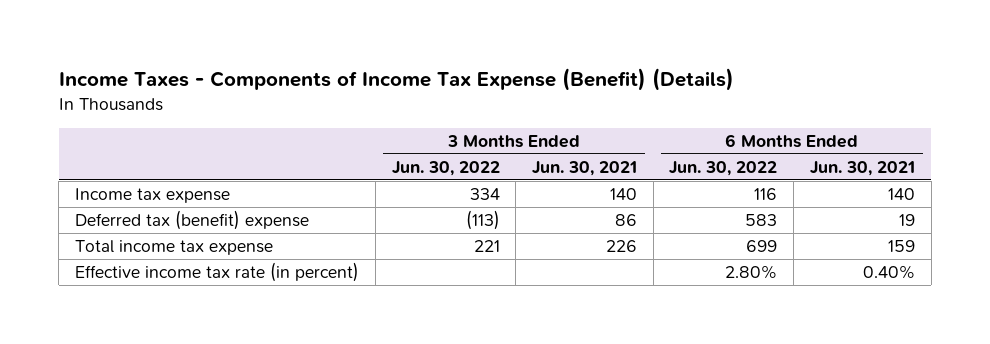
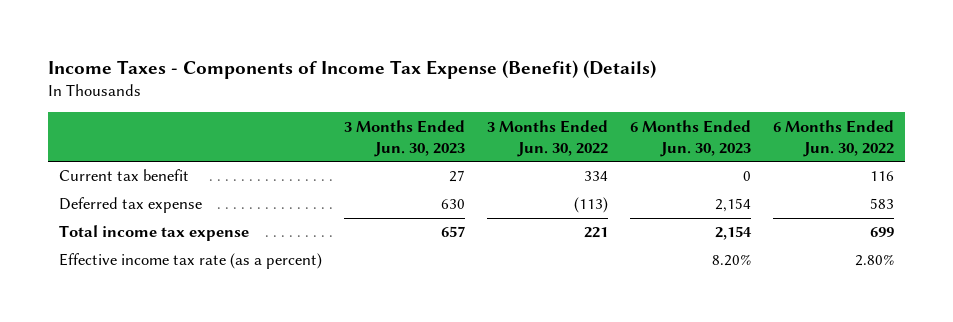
- | 3 Months Ended Jun. 30, 2022 | 3 Months Ended Jun. 30, 2021 | 6 Months Ended Jun. 30, 2022 | 6 Months Ended Jun. 30, 2021
+ | 3 Months Ended Jun. 30, 2023 | 3 Months Ended Jun. 30, 2022 | 6 Months Ended Jun. 30, 2023 | 6 Months Ended Jun. 30, 2022
- Income tax expense | 334 | 140 | 116 | 140
- Deferred tax (benefit) expense | (113) | 86 | 583 | 19
+ Current tax benefit | 27 | 334 | 0 | 116
+ Deferred tax expense | 630 | (113) | 2,154 | 583
- Effective income tax rate (in percent) | | | 2.80% | 0.40%
+ Effective income tax rate (as a percent) | | | 8.20% | 2.80%

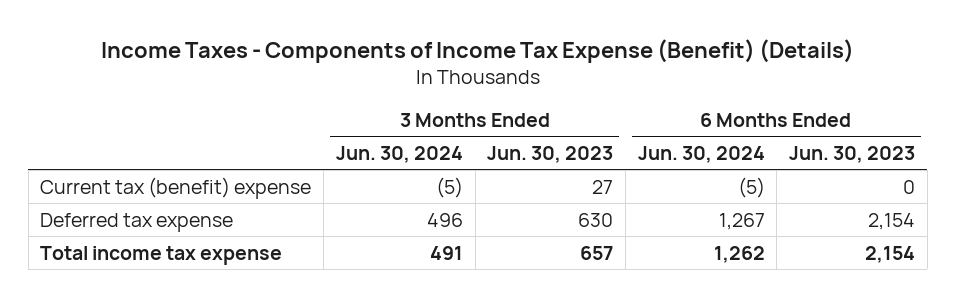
- | 3 Months Ended Jun. 30, 2023 | 3 Months Ended Jun. 30, 2022 | 6 Months Ended Jun. 30, 2023 | 6 Months Ended Jun. 30, 2022
+ | 3 Months Ended Jun. 30, 2024 | 3 Months Ended Jun. 30, 2023 | 6 Months Ended Jun. 30, 2024 | 6 Months Ended Jun. 30, 2023
- Current tax benefit | 27 | 334 | 0 | 116
+ Current tax (benefit) expense | (5) | 27 | (5) | 0
- Effective income tax rate (as a percent) | | | 8.20% | 2.80%

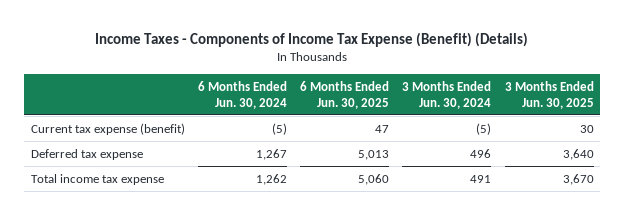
- | 3 Months Ended Jun. 30, 2024 | 3 Months Ended Jun. 30, 2023 | 6 Months Ended Jun. 30, 2024 | 6 Months Ended Jun. 30, 2023
+ | 6 Months Ended Jun. 30, 2024 | 6 Months Ended Jun. 30, 2025 | 3 Months Ended Jun. 30, 2024 | 3 Months Ended Jun. 30, 2025
- Current tax (benefit) expense | (5) | 27 | (5) | 0
+ Current tax expense (benefit) | (5) | 47 | (5) | 30

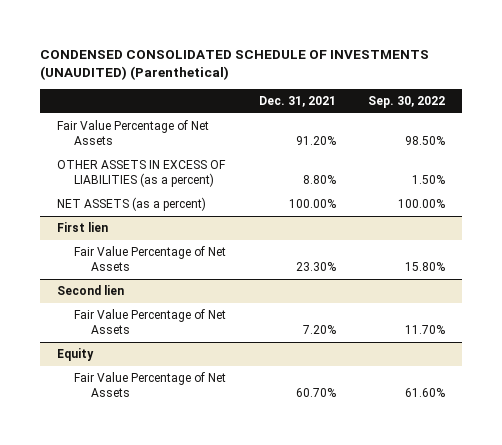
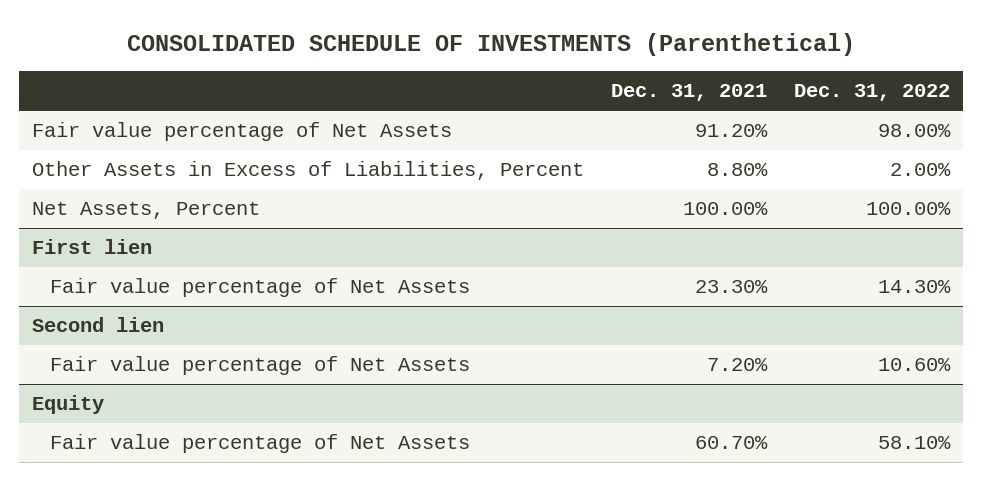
- CONDENSED CONSOLIDATED SCHEDULE OF INVESTMENTS (UNAUDITED) (Parenthetical)
+ CONSOLIDATED SCHEDULE OF INVESTMENTS (Parenthetical)
- | Dec. 31, 2021 | Sep. 30, 2022
+ | Dec. 31, 2021 | Dec. 31, 2022
- Fair Value Percentage of Net Assets | 91.20% | 98.50%
- OTHER ASSETS IN EXCESS OF LIABILITIES (as a percent) | 8.80% | 1.50%
- NET ASSETS (as a percent) | 100.00% | 100.00%
+ Fair value percentage of Net Assets | 91.20% | 98.00%
+ Other Assets in Excess of Liabilities, Percent | 8.80% | 2.00%
+ Net Assets, Percent | 100.00% | 100.00%
@ First lien
- Fair Value Percentage of Net Assets | 23.30% | 15.80%
+ Fair value percentage of Net Assets | 23.30% | 14.30%
@ Second lien
- Fair Value Percentage of Net Assets | 7.20% | 11.70%
+ Fair value percentage of Net Assets | 7.20% | 10.60%
@ Equity
- Fair Value Percentage of Net Assets | 60.70% | 61.60%
+ Fair value percentage of Net Assets | 60.70% | 58.10%

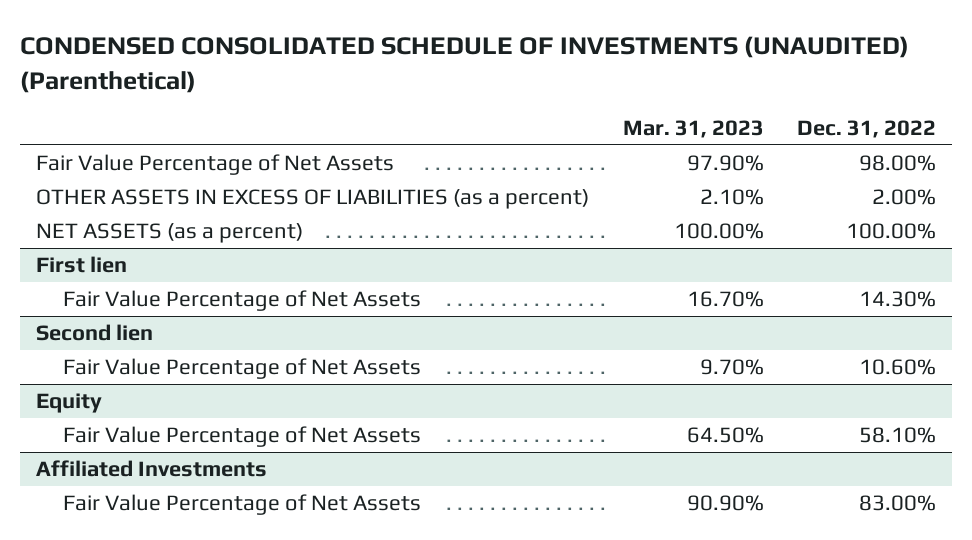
- CONSOLIDATED SCHEDULE OF INVESTMENTS (Parenthetical)
+ CONDENSED CONSOLIDATED SCHEDULE OF INVESTMENTS (UNAUDITED) (Parenthetical)
- | Dec. 31, 2021 | Dec. 31, 2022
+ | Mar. 31, 2023 | Dec. 31, 2022
- Fair value percentage of Net Assets | 91.20% | 98.00%
- Other Assets in Excess of Liabilities, Percent | 8.80% | 2.00%
- Net Assets, Percent | 100.00% | 100.00%
+ Fair Value Percentage of Net Assets | 97.90% | 98.00%
+ OTHER ASSETS IN EXCESS OF LIABILITIES (as a percent) | 2.10% | 2.00%
+ NET ASSETS (as a percent) | 100.00% | 100.00%
@ First lien
- Fair value percentage of Net Assets | 23.30% | 14.30%
+ Fair Value Percentage of Net Assets | 16.70% | 14.30%
@ Second lien
- Fair value percentage of Net Assets | 7.20% | 10.60%
+ Fair Value Percentage of Net Assets | 9.70% | 10.60%
@ Equity
- Fair value percentage of Net Assets | 60.70% | 58.10%
+ Fair Value Percentage of Net Assets | 64.50% | 58.10%
+ Affiliated Investments
+ Fair Value Percentage of Net Assets | 90.90% | 83.00%

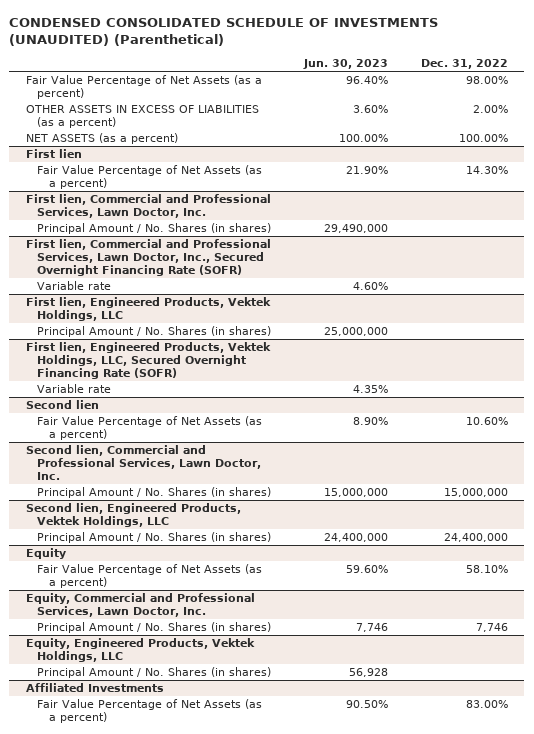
- | Mar. 31, 2023 | Dec. 31, 2022
+ | Jun. 30, 2023 | Dec. 31, 2022
- Fair Value Percentage of Net Assets | 97.90% | 98.00%
+ Fair Value Percentage of Net Assets (as a percent) | 96.40% | 98.00%
@ First lien
- Fair Value Percentage of Net Assets | 16.70% | 14.30%
+ Fair Value Percentage of Net Assets (as a percent) | 21.90% | 14.30%
+ First lien, Commercial and Professional Services, Lawn Doctor, Inc.
+ Principal Amount / No. Shares (in shares) | 29,490,000 |
+ First lien, Commercial and Professional Services, Lawn Doctor, Inc., Secured Overnight Financing Rate (SOFR)
+ Variable rate | 4.60% |
+ First lien, Engineered Products, Vektek Holdings, LLC
+ Principal Amount / No. Shares (in shares) | 25,000,000 |
+ First lien, Engineered Products, Vektek Holdings, LLC, Secured Overnight Financing Rate (SOFR)
+ Variable rate | 4.35% |
@ Second lien
- Fair Value Percentage of Net Assets | 9.70% | 10.60%
+ Fair Value Percentage of Net Assets (as a percent) | 8.90% | 10.60%
+ Second lien, Commercial and Professional Services, Lawn Doctor, Inc.
+ Principal Amount / No. Shares (in shares) | 15,000,000 | 15,000,000
+ Second lien, Engineered Products, Vektek Holdings, LLC
+ Principal Amount / No. Shares (in shares) | 24,400,000 | 24,400,000
@ Equity
- Fair Value Percentage of Net Assets | 64.50% | 58.10%
+ Fair Value Percentage of Net Assets (as a percent) | 59.60% | 58.10%
+ Equity, Commercial and Professional Services, Lawn Doctor, Inc.
+ Principal Amount / No. Shares (in shares) | 7,746 | 7,746
+ Equity, Engineered Products, Vektek Holdings, LLC
+ Principal Amount / No. Shares (in shares) | 56,928 |
@ Affiliated Investments
- Fair Value Percentage of Net Assets | 90.90% | 83.00%
+ Fair Value Percentage of Net Assets (as a percent) | 90.50% | 83.00%

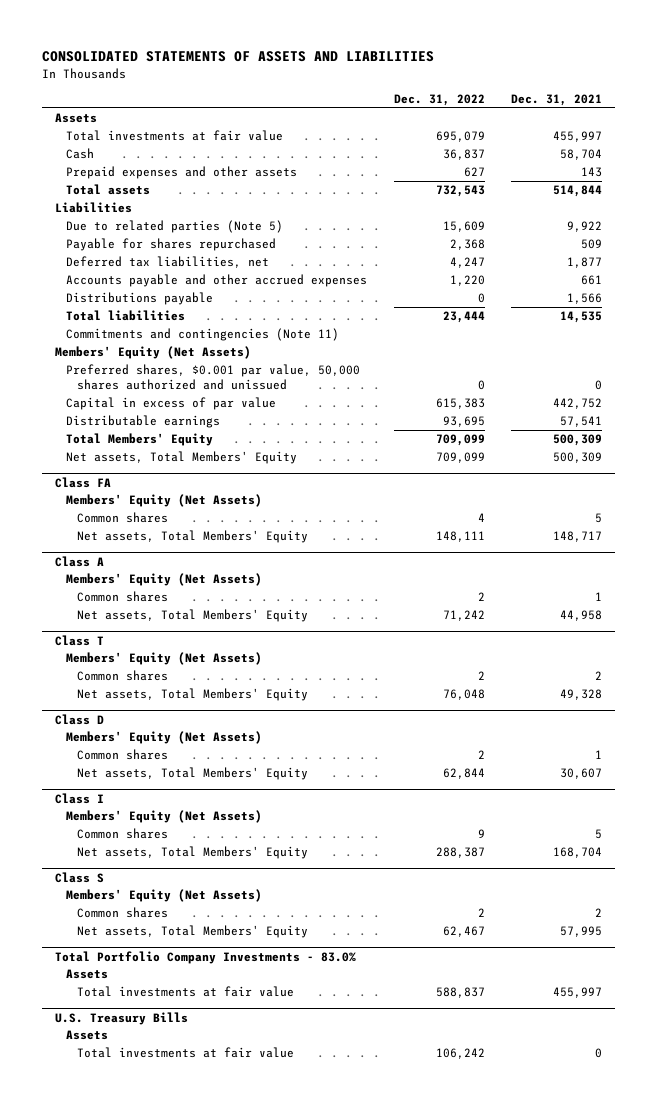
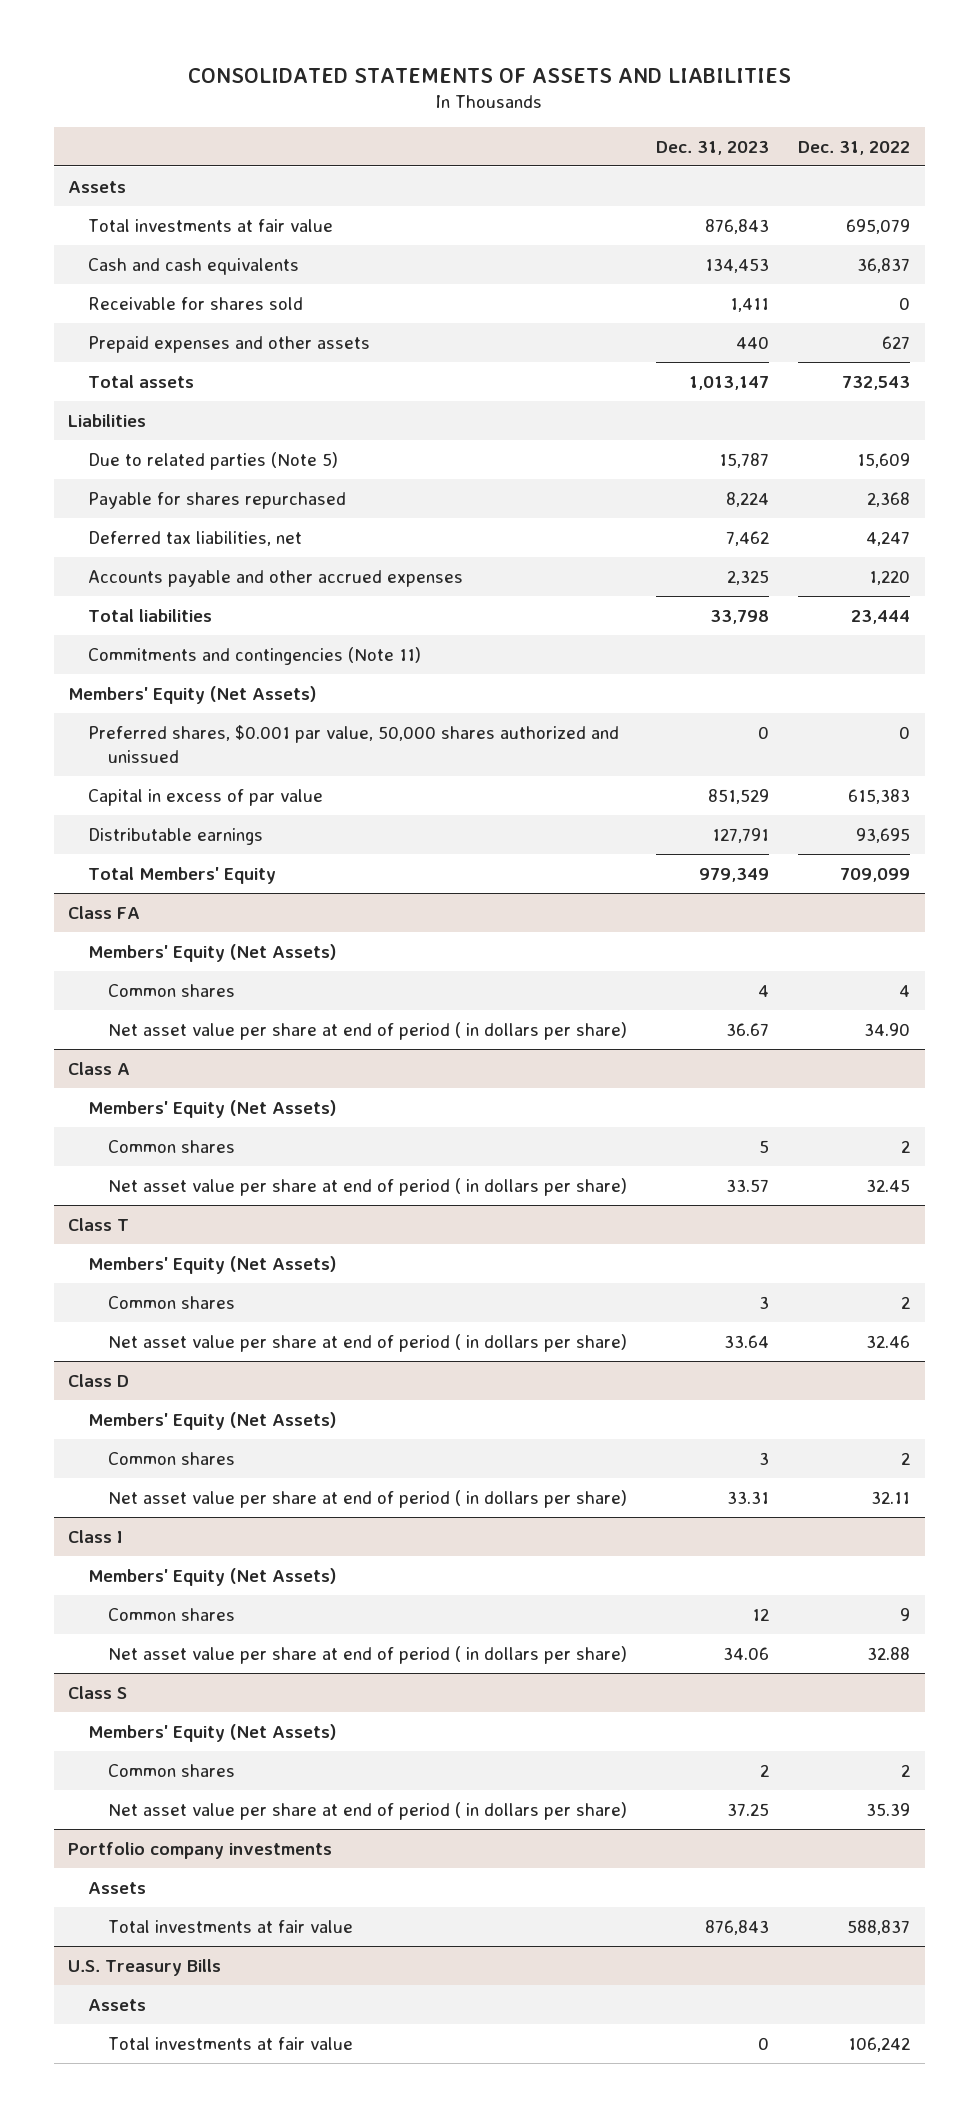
- | Dec. 31, 2022 | Dec. 31, 2021
+ | Dec. 31, 2023 | Dec. 31, 2022
- Cash | 36,837 | 58,704
+ Cash and cash equivalents | 134,453 | 36,837
+ Receivable for shares sold | 1,411 | 0
- Distributions payable | 0 | 1,566
- Net assets, Total Members' Equity | 709,099 | 500,309
@ Class FA
- Net assets, Total Members' Equity | 148,111 | 148,717
+ Net asset value per share at end of period ( in dollars per share) | 36.67 | 34.90
@ Class A
- Net assets, Total Members' Equity | 71,242 | 44,958
+ Net asset value per share at end of period ( in dollars per share) | 33.57 | 32.45
@ Class T
- Net assets, Total Members' Equity | 76,048 | 49,328
+ Net asset value per share at end of period ( in dollars per share) | 33.64 | 32.46
@ Class D
- Net assets, Total Members' Equity | 62,844 | 30,607
+ Net asset value per share at end of period ( in dollars per share) | 33.31 | 32.11
@ Class I
- Net assets, Total Members' Equity | 288,387 | 168,704
+ Net asset value per share at end of period ( in dollars per share) | 34.06 | 32.88
@ Class S
- Net assets, Total Members' Equity | 62,467 | 57,995
- Total Portfolio Company Investments - 83.0%
@ Class S
+ Net asset value per share at end of period ( in dollars per share) | 37.25 | 35.39
+ Portfolio company investments

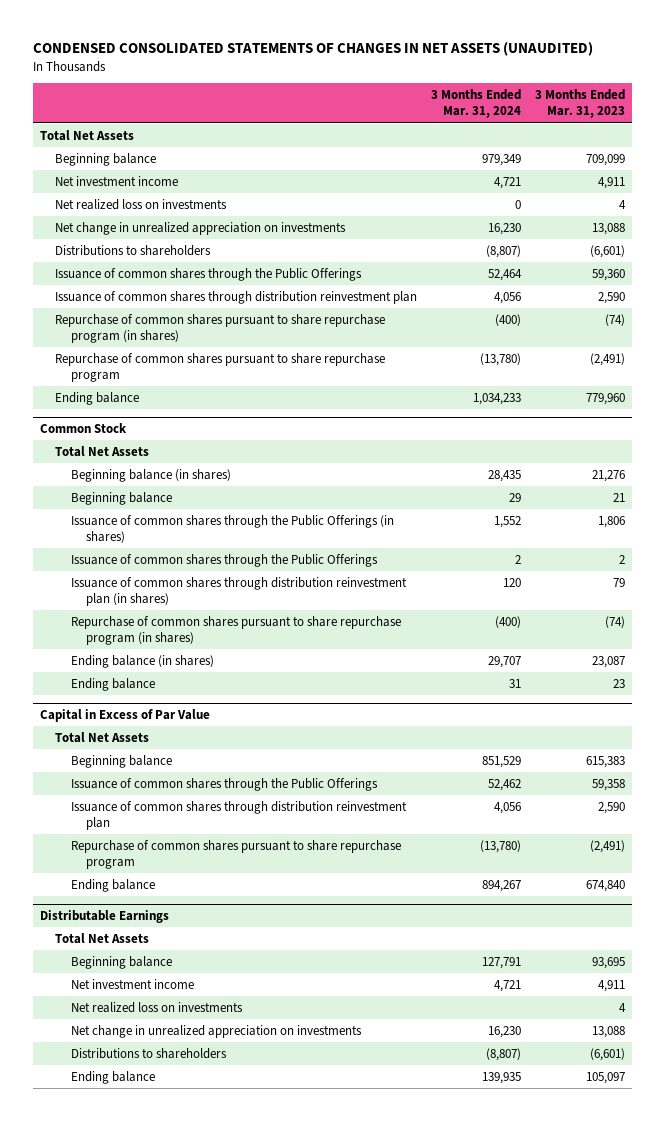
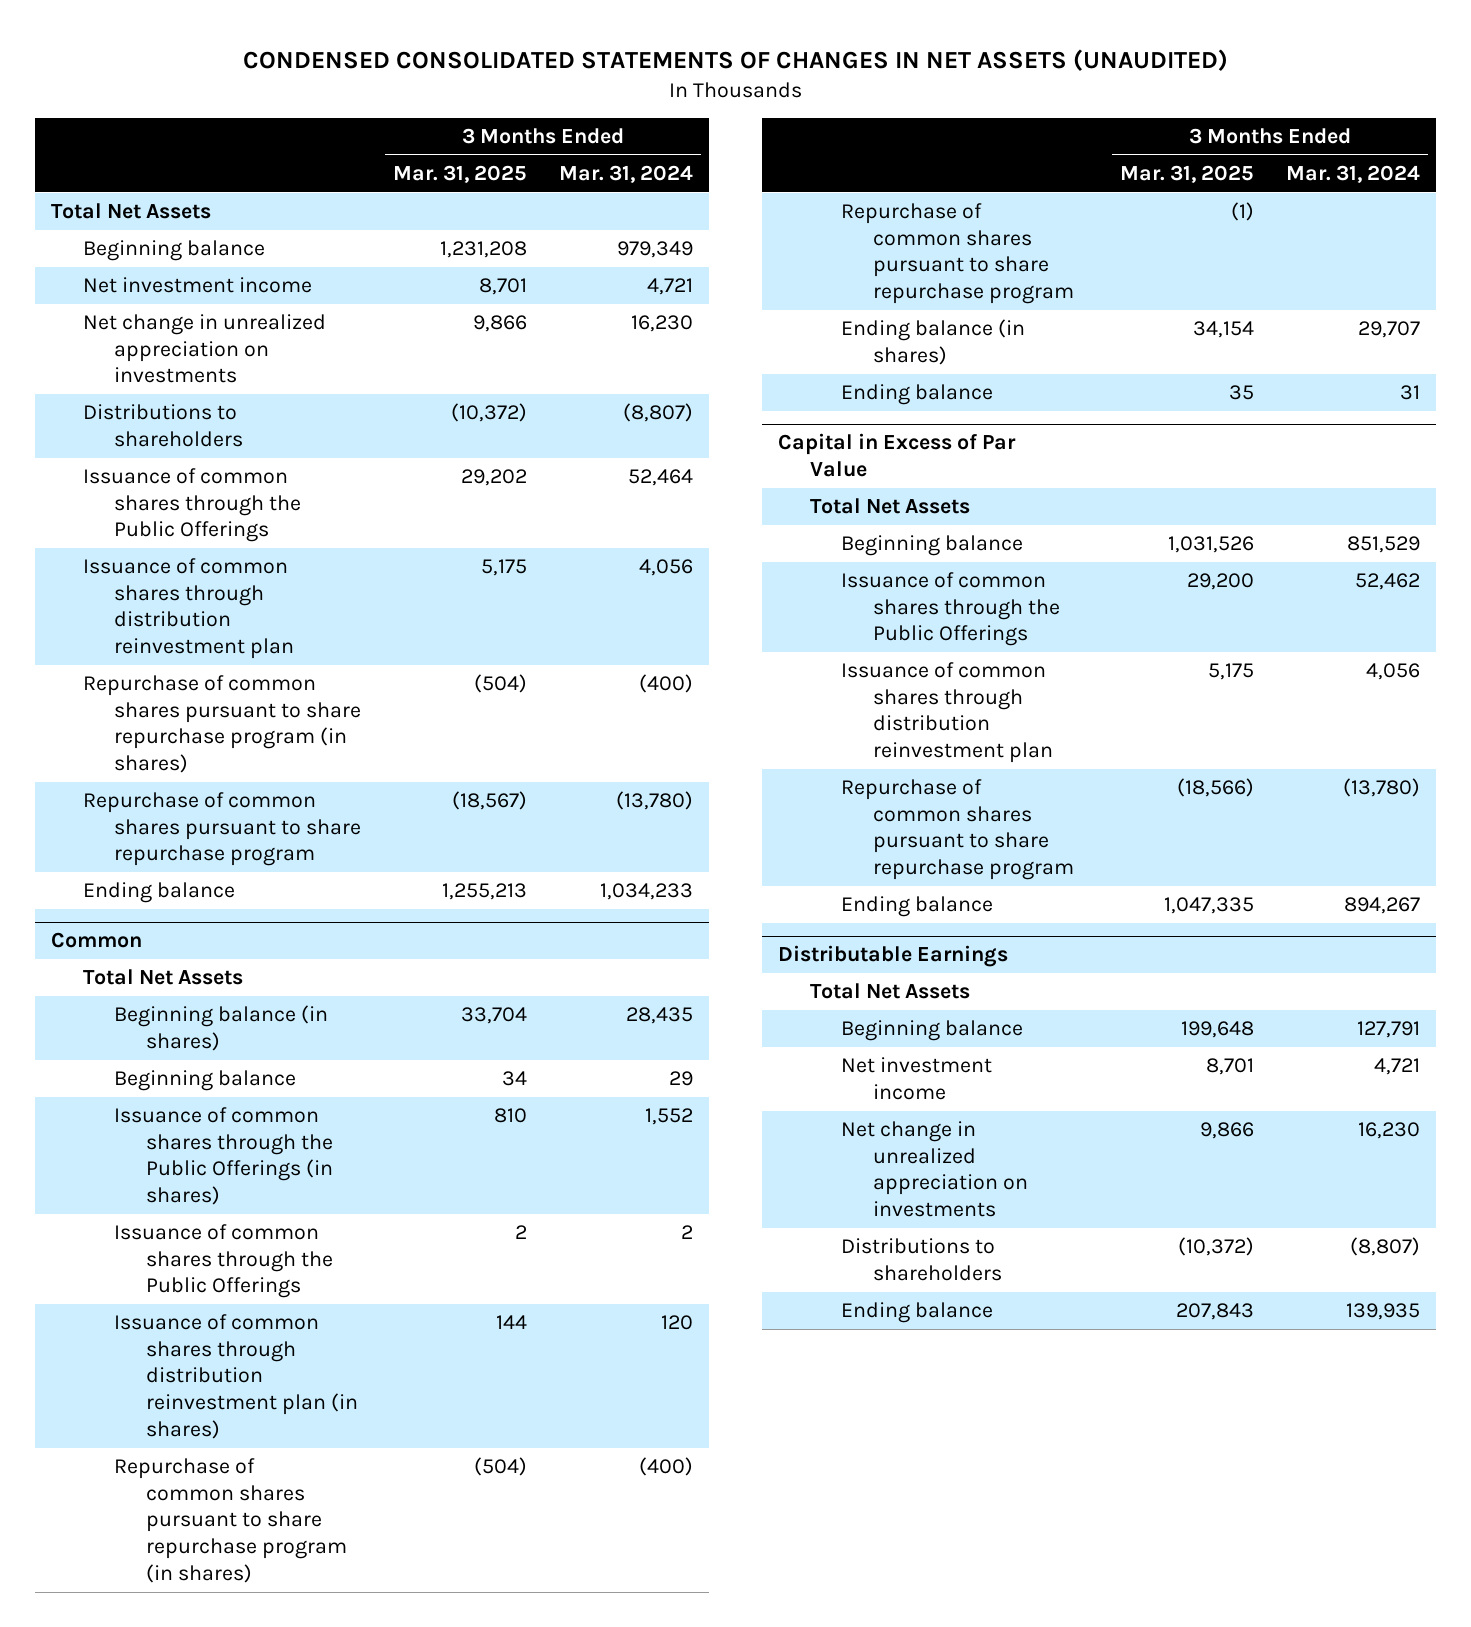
- | 3 Months Ended Mar. 31, 2024 | 3 Months Ended Mar. 31, 2023
+ | 3 Months Ended Mar. 31, 2025 | 3 Months Ended Mar. 31, 2024
- Net realized loss on investments | 0 | 4
- Common Stock
+ Common
+ Repurchase of common shares pursuant to share repurchase program | (1) |
@ Distributable Earnings
- Net realized loss on investments | | 4

